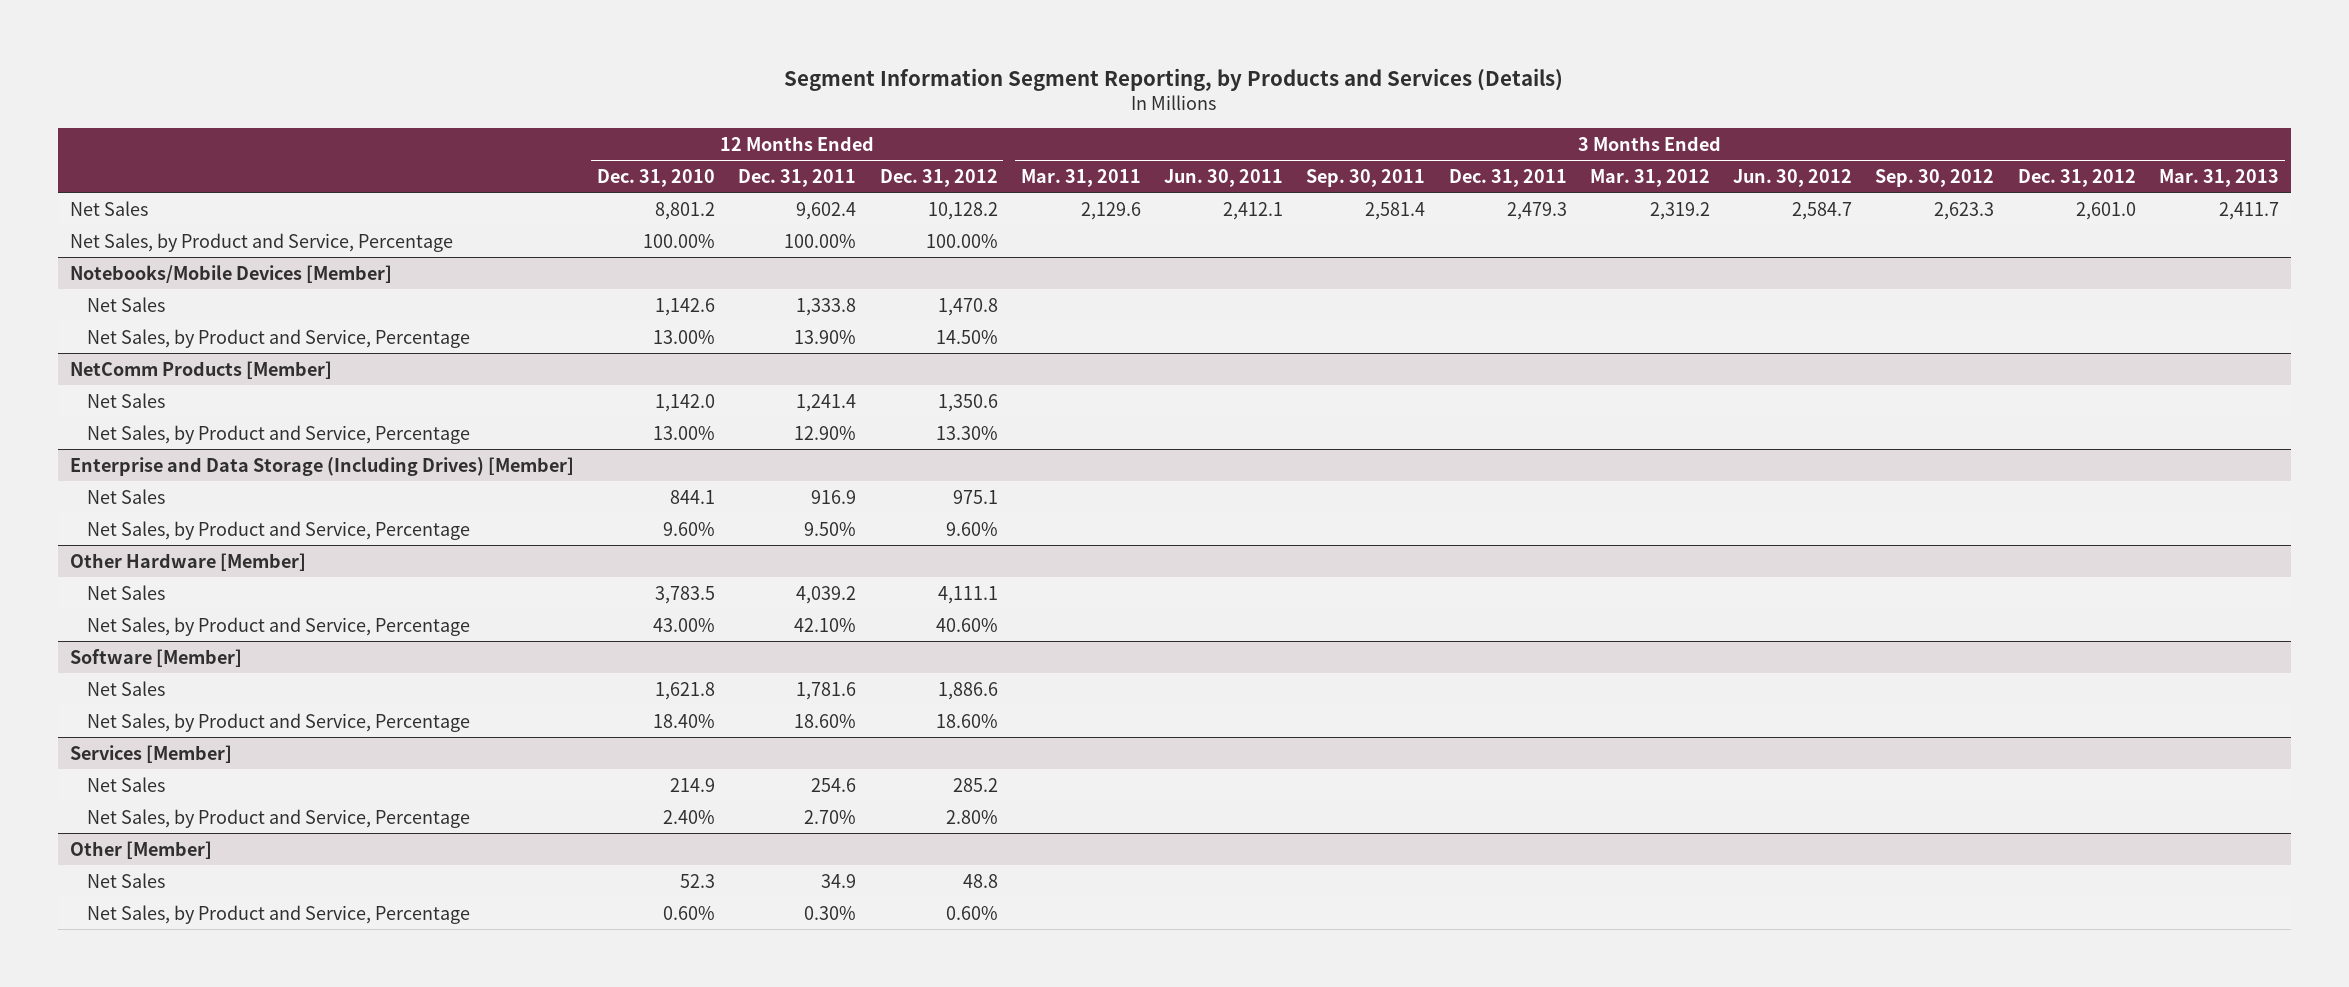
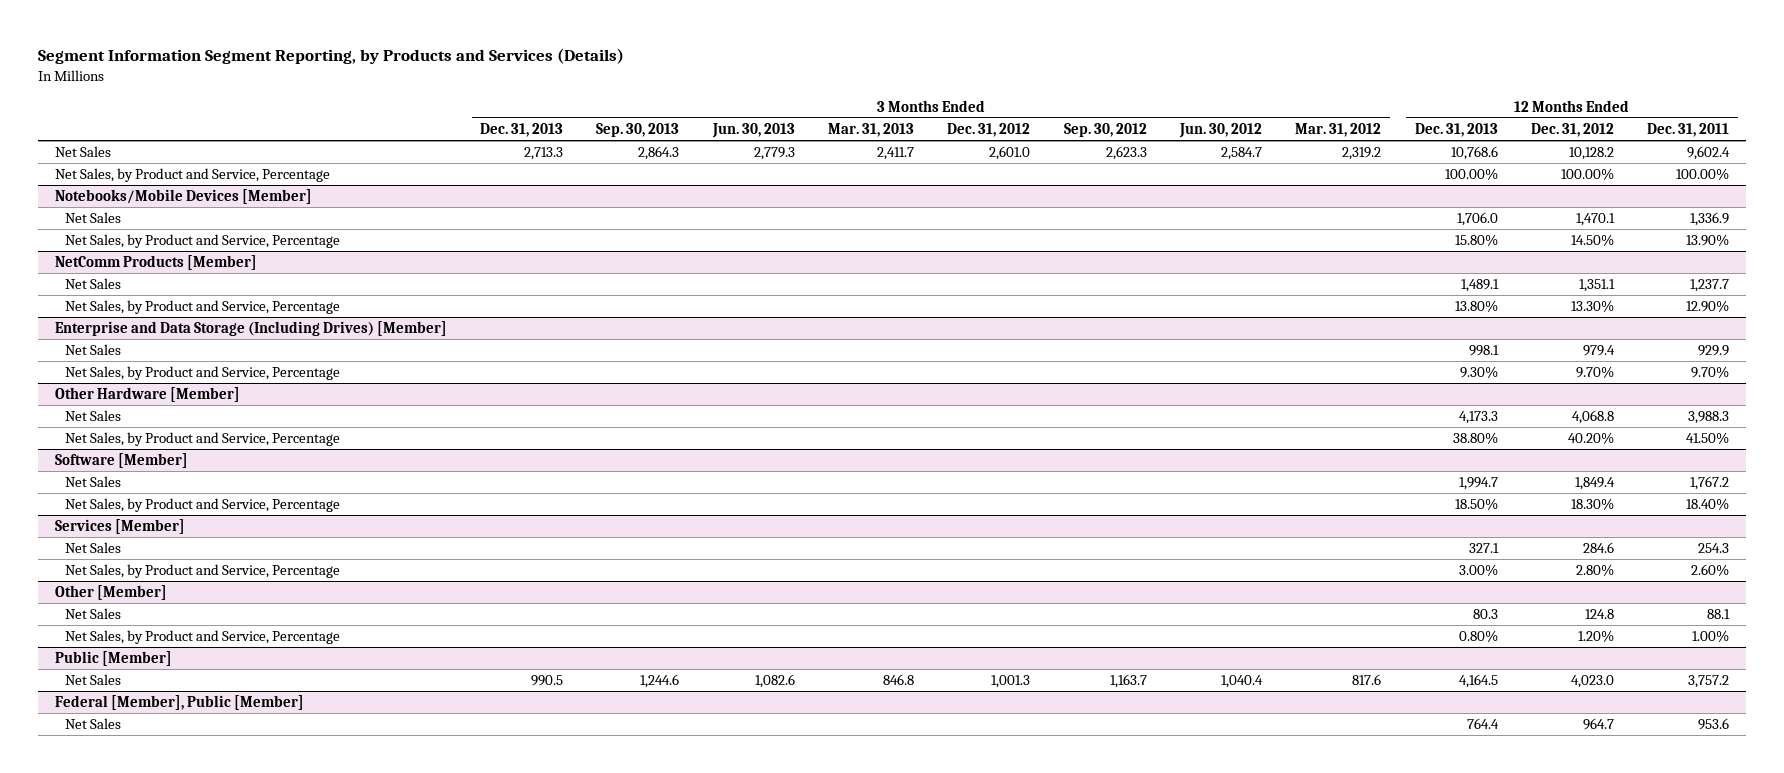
- | 12 Months Ended Dec. 31, 2010 | 12 Months Ended Dec. 31, 2011 | 12 Months Ended Dec. 31, 2012 | 3 Months Ended Mar. 31, 2011 | 3 Months Ended Jun. 30, 2011 | 3 Months Ended Sep. 30, 2011 | 3 Months Ended Dec. 31, 2011 | 3 Months Ended Mar. 31, 2012 | 3 Months Ended Jun. 30, 2012 | 3 Months Ended Sep. 30, 2012 | 3 Months Ended Dec. 31, 2012 | 3 Months Ended Mar. 31, 2013
+ | 3 Months Ended Dec. 31, 2013 | 3 Months Ended Sep. 30, 2013 | 3 Months Ended Jun. 30, 2013 | 3 Months Ended Mar. 31, 2013 | 3 Months Ended Dec. 31, 2012 | 3 Months Ended Sep. 30, 2012 | 3 Months Ended Jun. 30, 2012 | 3 Months Ended Mar. 31, 2012 | 12 Months Ended Dec. 31, 2013 | 12 Months Ended Dec. 31, 2012 | 12 Months Ended Dec. 31, 2011
@ Notebooks/Mobile Devices [Member]
- Net Sales | 1,142.6 | 1,333.8 | 1,470.8 | | | | | | | | |
+ Net Sales | | | | | | | | | 1,706.0 | 1,470.1 | 1,336.9
@ NetComm Products [Member]
- Net Sales | 1,142.0 | 1,241.4 | 1,350.6 | | | | | | | | |
+ Net Sales | | | | | | | | | 1,489.1 | 1,351.1 | 1,237.7
@ Enterprise and Data Storage (Including Drives) [Member]
- Net Sales | 844.1 | 916.9 | 975.1 | | | | | | | | |
- Net Sales, by Product and Service, Percentage | 9.60% | 9.50% | 9.60% | | | | | | | | |
+ Net Sales | | | | | | | | | 998.1 | 979.4 | 929.9
+ Net Sales, by Product and Service, Percentage | | | | | | | | | 9.30% | 9.70% | 9.70%
@ Other Hardware [Member]
- Net Sales | 3,783.5 | 4,039.2 | 4,111.1 | | | | | | | | |
- Net Sales, by Product and Service, Percentage | 43.00% | 42.10% | 40.60% | | | | | | | | |
+ Net Sales | | | | | | | | | 4,173.3 | 4,068.8 | 3,988.3
+ Net Sales, by Product and Service, Percentage | | | | | | | | | 38.80% | 40.20% | 41.50%
@ Software [Member]
- Net Sales | 1,621.8 | 1,781.6 | 1,886.6 | | | | | | | | |
- Net Sales, by Product and Service, Percentage | 18.40% | 18.60% | 18.60% | | | | | | | | |
+ Net Sales | | | | | | | | | 1,994.7 | 1,849.4 | 1,767.2
+ Net Sales, by Product and Service, Percentage | | | | | | | | | 18.50% | 18.30% | 18.40%
@ Services [Member]
- Net Sales | 214.9 | 254.6 | 285.2 | | | | | | | | |
- Net Sales, by Product and Service, Percentage | 2.40% | 2.70% | 2.80% | | | | | | | | |
+ Net Sales | | | | | | | | | 327.1 | 284.6 | 254.3
+ Net Sales, by Product and Service, Percentage | | | | | | | | | 3.00% | 2.80% | 2.60%
@ Other [Member]
- Net Sales | 52.3 | 34.9 | 48.8 | | | | | | | | |
- Net Sales, by Product and Service, Percentage | 0.60% | 0.30% | 0.60% | | | | | | | | |
+ Net Sales | | | | | | | | | 80.3 | 124.8 | 88.1
+ Net Sales, by Product and Service, Percentage | | | | | | | | | 0.80% | 1.20% | 1.00%
+ Public [Member]
+ Net Sales | 990.5 | 1,244.6 | 1,082.6 | 846.8 | 1,001.3 | 1,163.7 | 1,040.4 | 817.6 | 4,164.5 | 4,023.0 | 3,757.2
+ Federal [Member], Public [Member]
+ Net Sales | | | | | | | | | 764.4 | 964.7 | 953.6

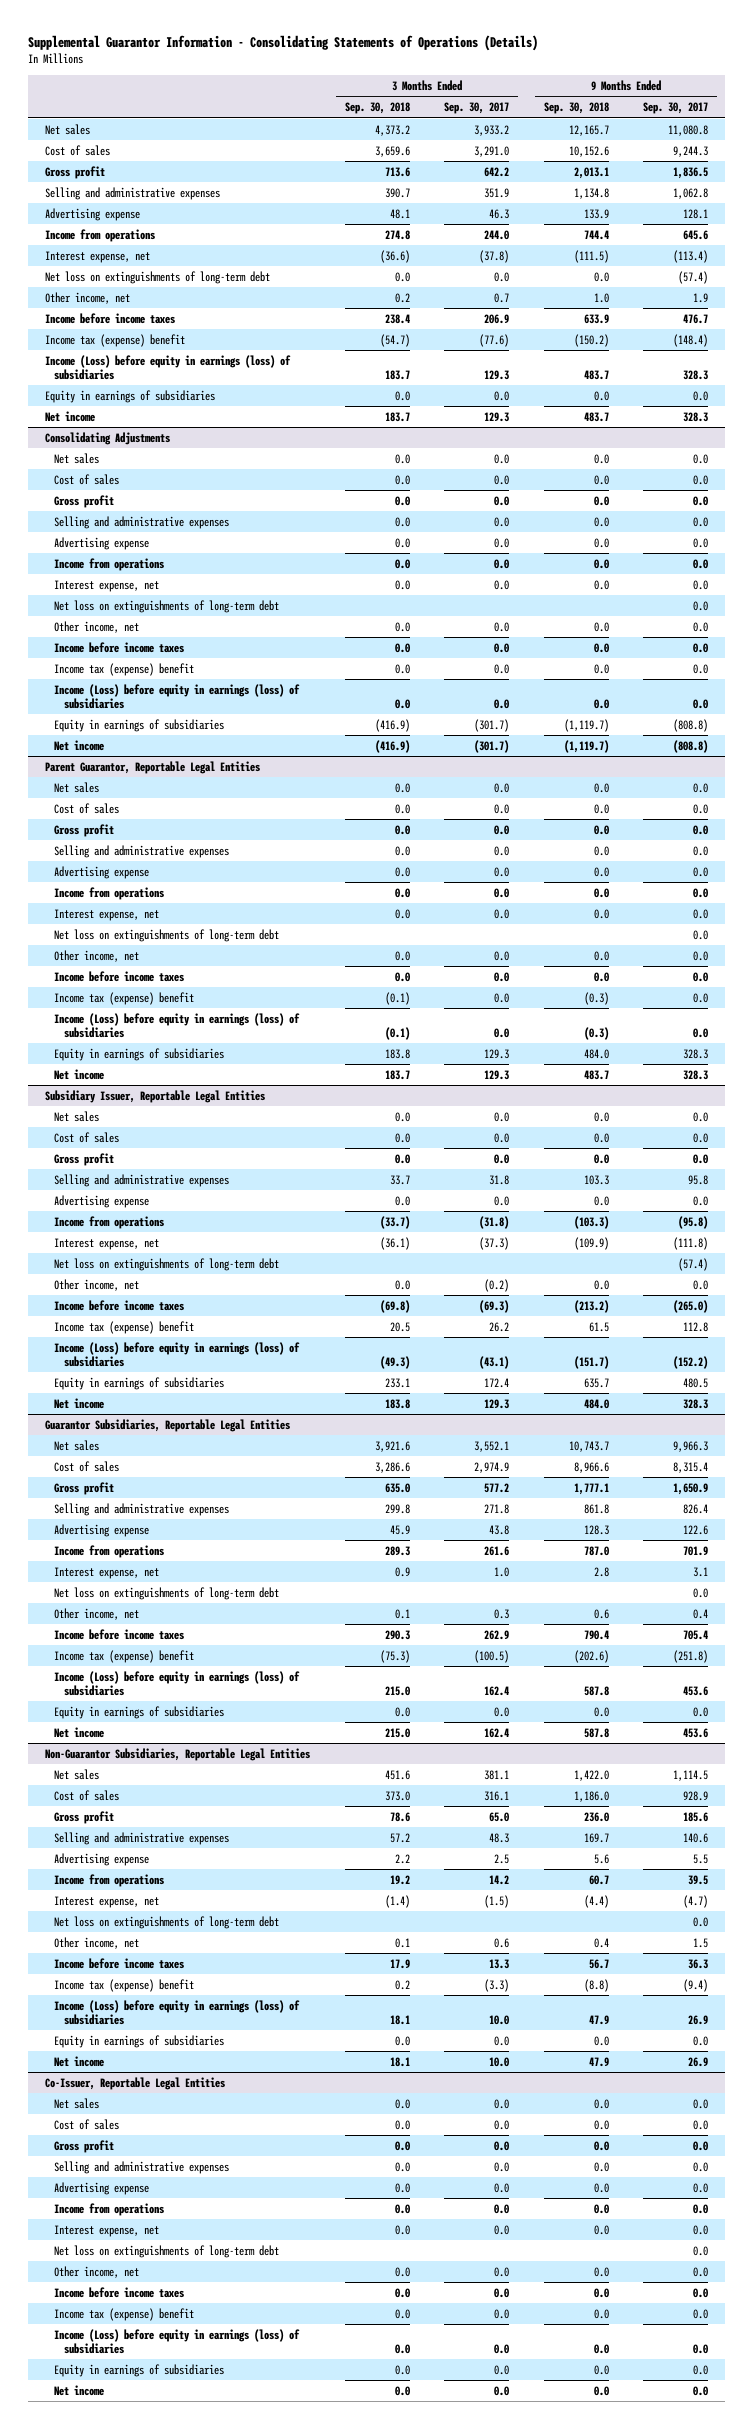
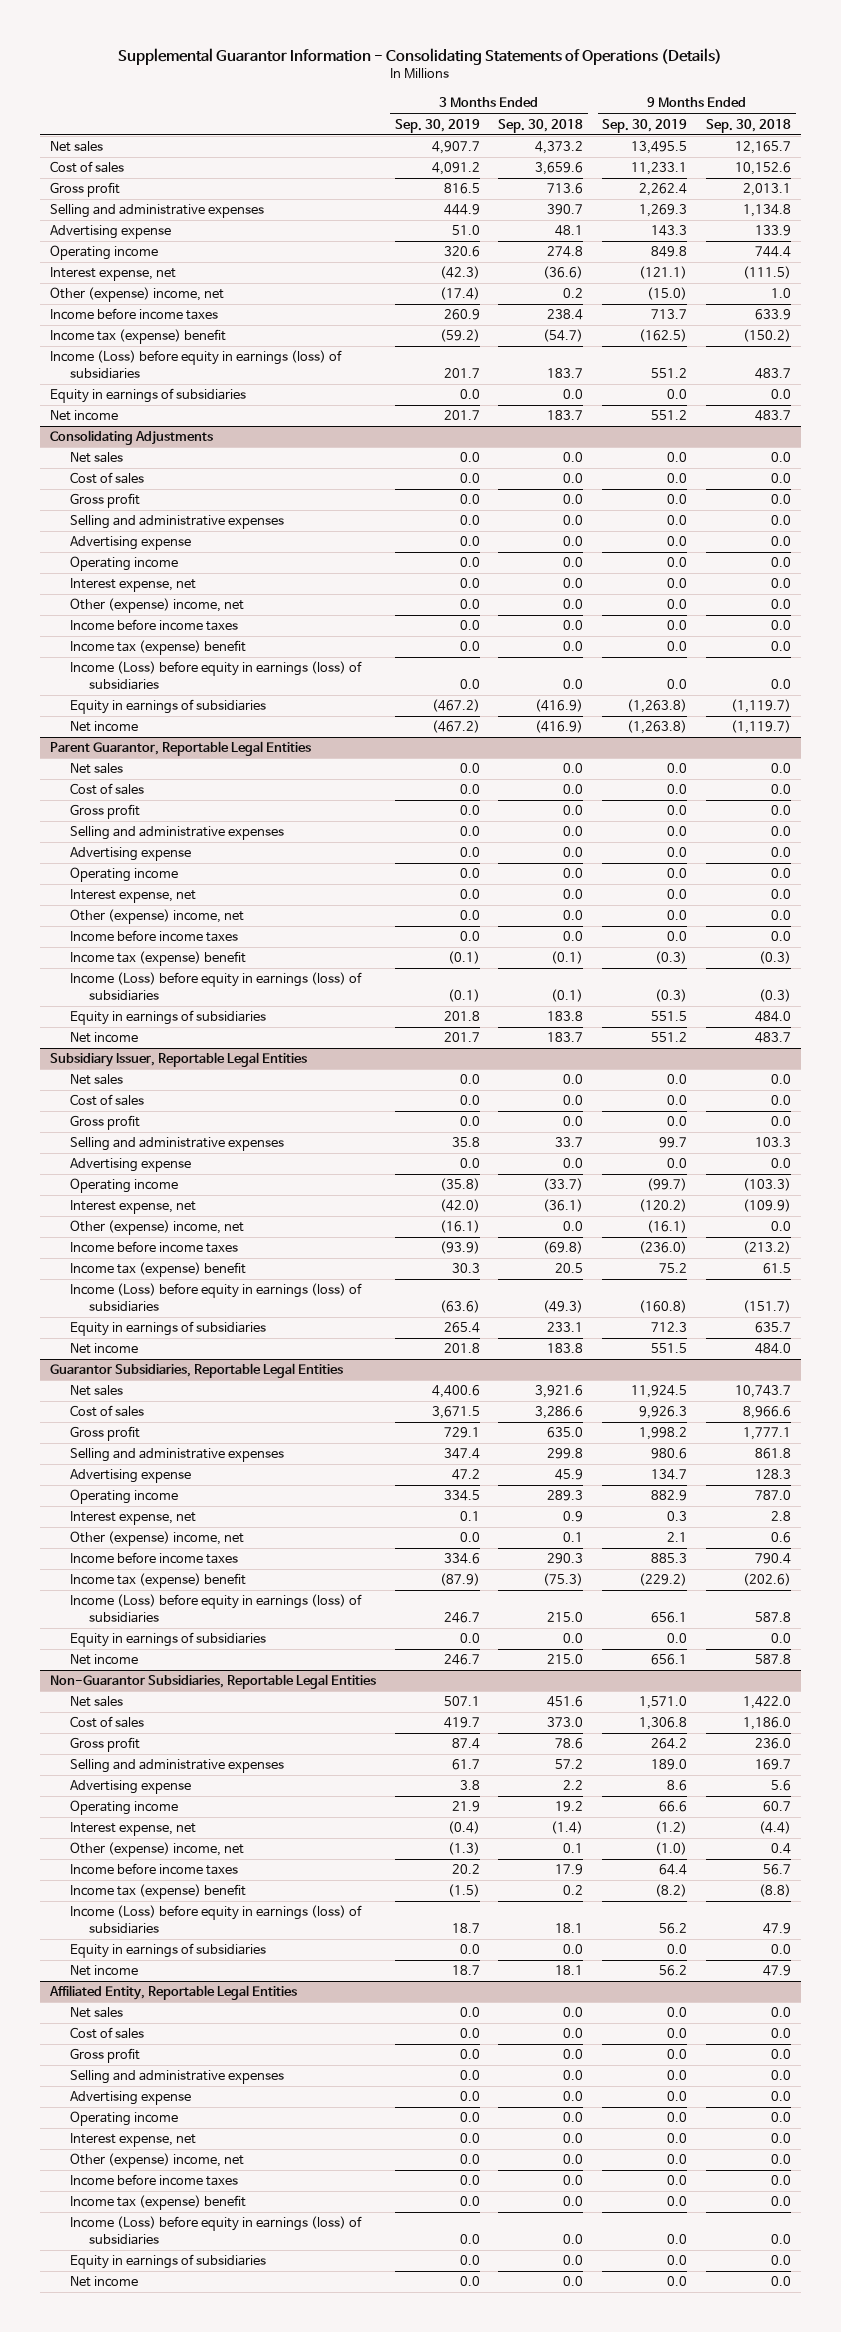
- | 3 Months Ended Sep. 30, 2018 | 3 Months Ended Sep. 30, 2017 | 9 Months Ended Sep. 30, 2018 | 9 Months Ended Sep. 30, 2017
+ | 3 Months Ended Sep. 30, 2019 | 3 Months Ended Sep. 30, 2018 | 9 Months Ended Sep. 30, 2019 | 9 Months Ended Sep. 30, 2018
- Income from operations | 274.8 | 244.0 | 744.4 | 645.6
+ Operating income | 320.6 | 274.8 | 849.8 | 744.4
- Net loss on extinguishments of long-term debt | 0.0 | 0.0 | 0.0 | (57.4)
- Other income, net | 0.2 | 0.7 | 1.0 | 1.9
+ Other (expense) income, net | (17.4) | 0.2 | (15.0) | 1.0
@ Consolidating Adjustments
- Income from operations | 0.0 | 0.0 | 0.0 | 0.0
+ Operating income | 0.0 | 0.0 | 0.0 | 0.0
- Net loss on extinguishments of long-term debt | | | | 0.0
- Other income, net | 0.0 | 0.0 | 0.0 | 0.0
+ Other (expense) income, net | 0.0 | 0.0 | 0.0 | 0.0
@ Parent Guarantor, Reportable Legal Entities
- Income from operations | 0.0 | 0.0 | 0.0 | 0.0
+ Operating income | 0.0 | 0.0 | 0.0 | 0.0
- Net loss on extinguishments of long-term debt | | | | 0.0
- Other income, net | 0.0 | 0.0 | 0.0 | 0.0
+ Other (expense) income, net | 0.0 | 0.0 | 0.0 | 0.0
@ Subsidiary Issuer, Reportable Legal Entities
- Income from operations | (33.7) | (31.8) | (103.3) | (95.8)
+ Operating income | (35.8) | (33.7) | (99.7) | (103.3)
- Net loss on extinguishments of long-term debt | | | | (57.4)
- Other income, net | 0.0 | (0.2) | 0.0 | 0.0
+ Other (expense) income, net | (16.1) | 0.0 | (16.1) | 0.0
@ Guarantor Subsidiaries, Reportable Legal Entities
- Income from operations | 289.3 | 261.6 | 787.0 | 701.9
+ Operating income | 334.5 | 289.3 | 882.9 | 787.0
- Net loss on extinguishments of long-term debt | | | | 0.0
- Other income, net | 0.1 | 0.3 | 0.6 | 0.4
+ Other (expense) income, net | 0.0 | 0.1 | 2.1 | 0.6
@ Non-Guarantor Subsidiaries, Reportable Legal Entities
- Income from operations | 19.2 | 14.2 | 60.7 | 39.5
+ Operating income | 21.9 | 19.2 | 66.6 | 60.7
- Net loss on extinguishments of long-term debt | | | | 0.0
- Other income, net | 0.1 | 0.6 | 0.4 | 1.5
+ Other (expense) income, net | (1.3) | 0.1 | (1.0) | 0.4
- Co-Issuer, Reportable Legal Entities
+ Affiliated Entity, Reportable Legal Entities
- Income from operations | 0.0 | 0.0 | 0.0 | 0.0
+ Operating income | 0.0 | 0.0 | 0.0 | 0.0
- Net loss on extinguishments of long-term debt | | | | 0.0
- Other income, net | 0.0 | 0.0 | 0.0 | 0.0
+ Other (expense) income, net | 0.0 | 0.0 | 0.0 | 0.0

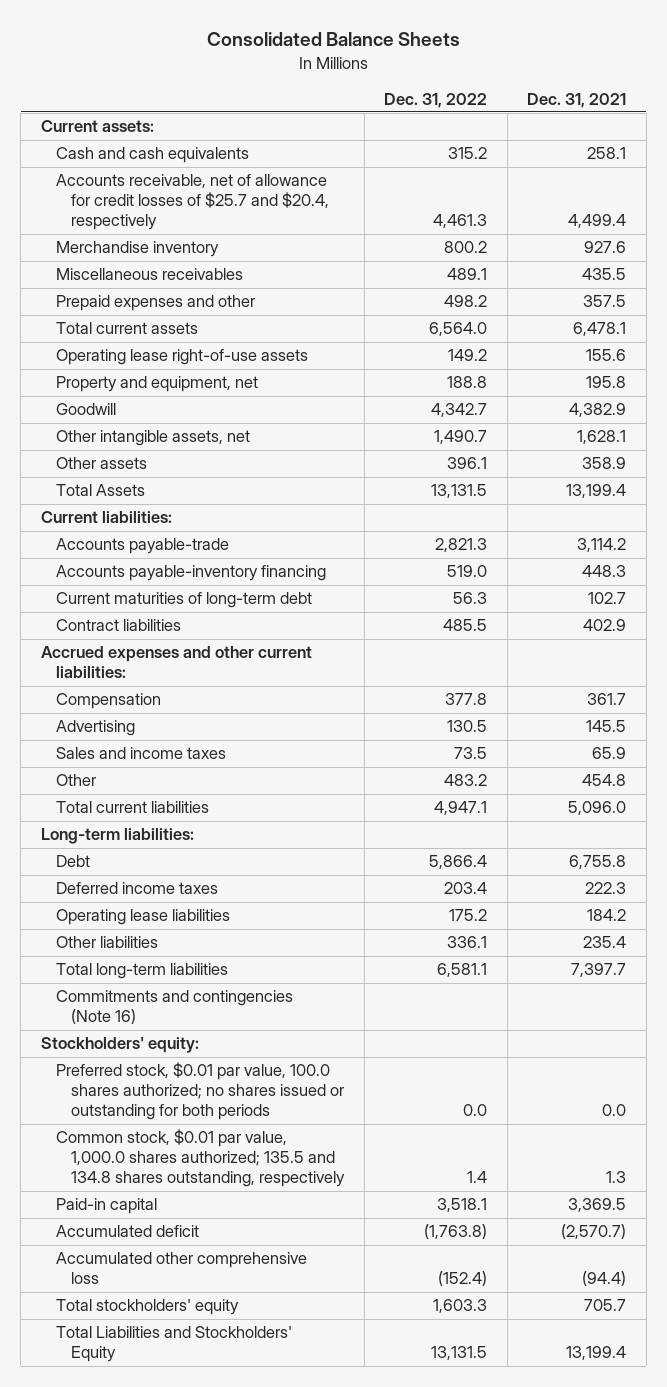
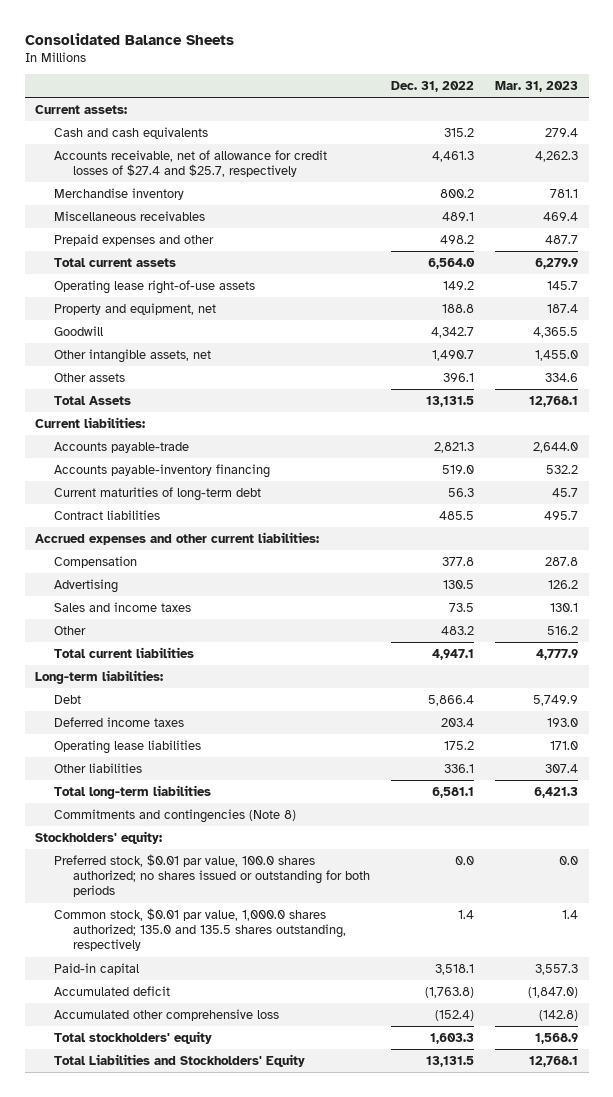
- | Dec. 31, 2022 | Dec. 31, 2021
+ | Dec. 31, 2022 | Mar. 31, 2023
- Accounts receivable, net of allowance for credit losses of $25.7 and $20.4, respectively | 4,461.3 | 4,499.4
+ Accounts receivable, net of allowance for credit losses of $27.4 and $25.7, respectively | 4,461.3 | 4,262.3
- Commitments and contingencies (Note 16)
+ Commitments and contingencies (Note 8)
- Common stock, $0.01 par value, 1,000.0 shares authorized; 135.5 and 134.8 shares outstanding, respectively | 1.4 | 1.3
+ Common stock, $0.01 par value, 1,000.0 shares authorized; 135.0 and 135.5 shares outstanding, respectively | 1.4 | 1.4

